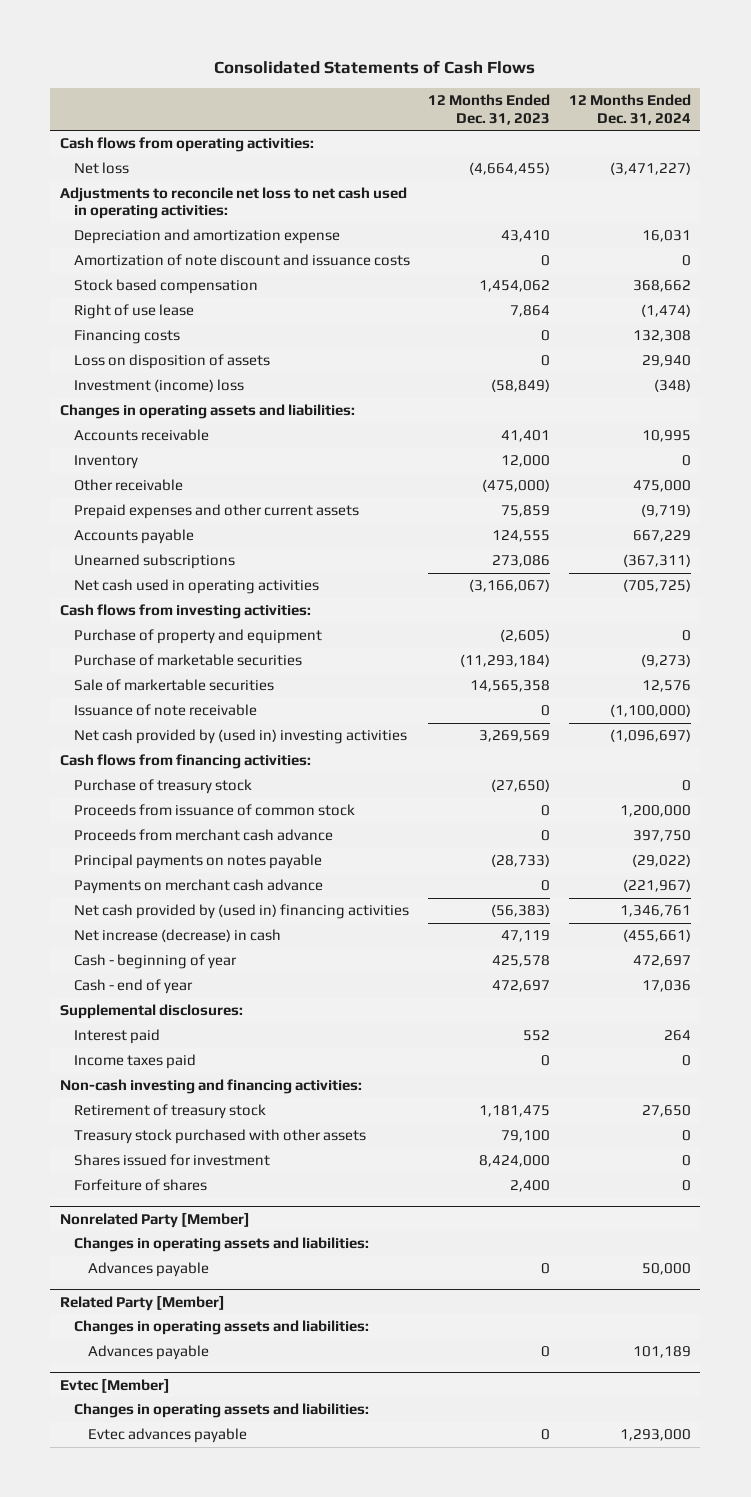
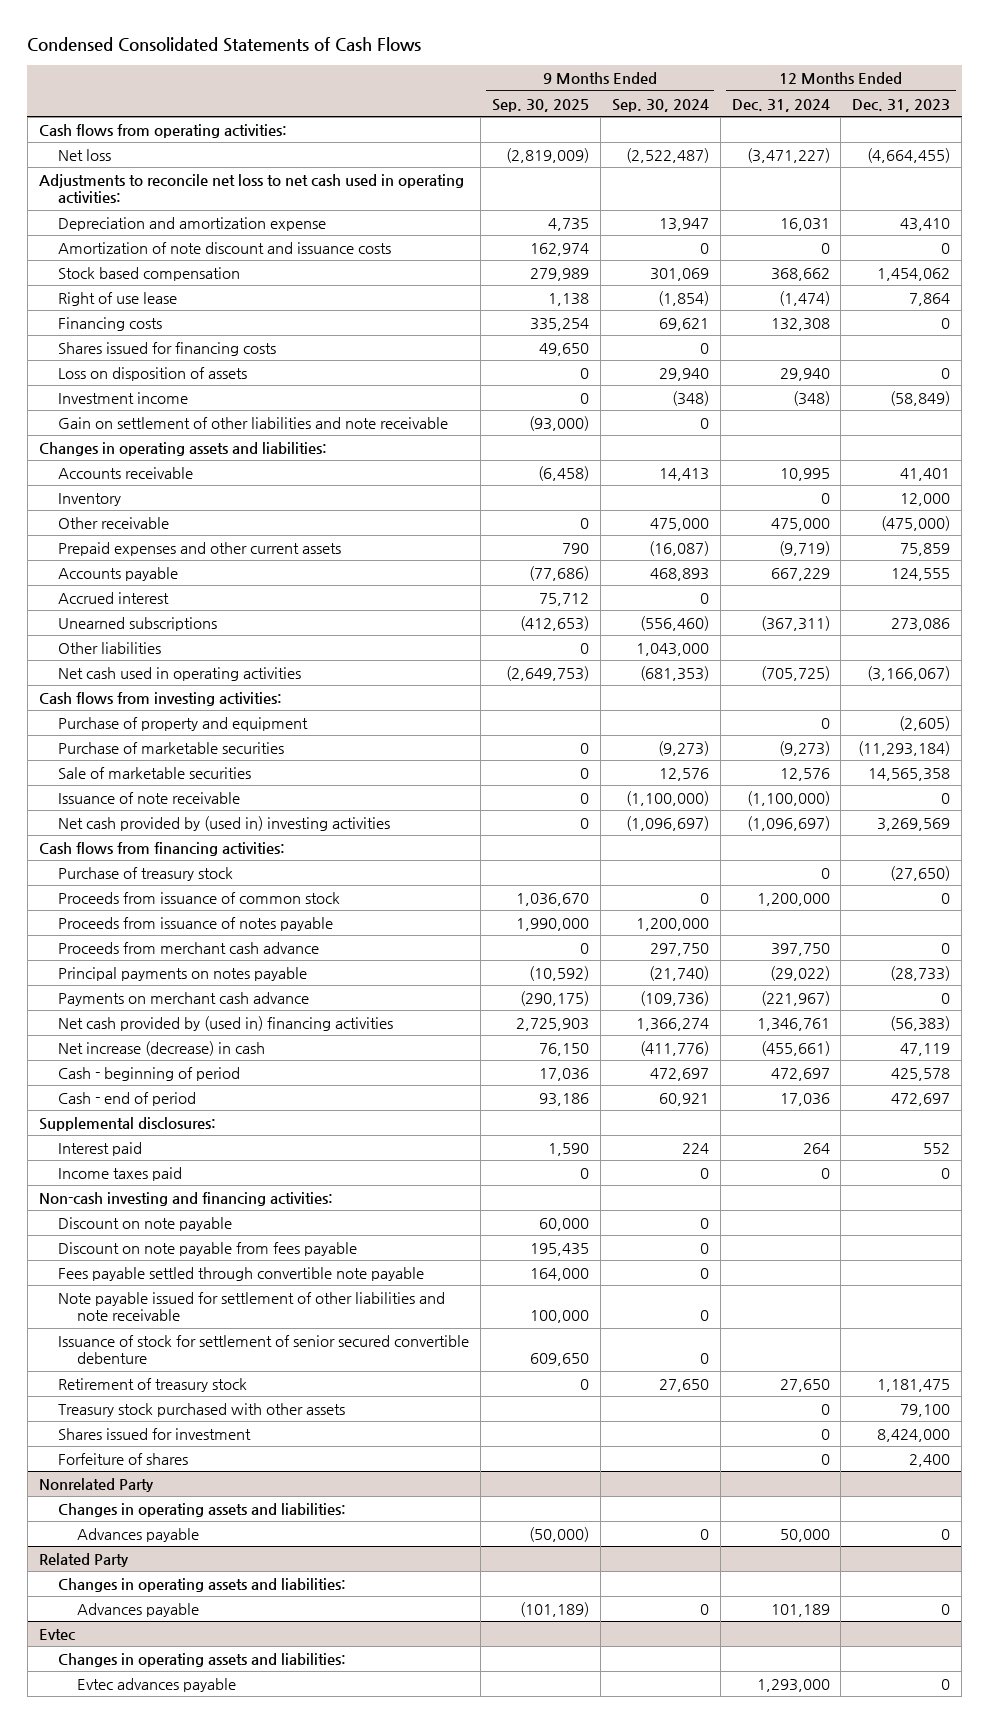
- Consolidated Statements of Cash Flows
+ Condensed Consolidated Statements of Cash Flows
- | 12 Months Ended Dec. 31, 2023 | 12 Months Ended Dec. 31, 2024
+ | 9 Months Ended Sep. 30, 2025 | 9 Months Ended Sep. 30, 2024 | 12 Months Ended Dec. 31, 2024 | 12 Months Ended Dec. 31, 2023
+ Shares issued for financing costs | 49,650 | 0 | |
- Investment (income) loss | (58,849) | (348)
+ Investment income | 0 | (348) | (348) | (58,849)
+ Gain on settlement of other liabilities and note receivable | (93,000) | 0 | |
+ Accrued interest | 75,712 | 0 | |
+ Other liabilities | 0 | 1,043,000 | |
- Sale of markertable securities | 14,565,358 | 12,576
+ Sale of marketable securities | 0 | 12,576 | 12,576 | 14,565,358
+ Proceeds from issuance of notes payable | 1,990,000 | 1,200,000 | |
- Cash - beginning of year | 425,578 | 472,697
- Cash - end of year | 472,697 | 17,036
+ Cash - beginning of period | 17,036 | 472,697 | 472,697 | 425,578
+ Cash - end of period | 93,186 | 60,921 | 17,036 | 472,697
+ Discount on note payable | 60,000 | 0 | |
+ Discount on note payable from fees payable | 195,435 | 0 | |
+ Fees payable settled through convertible note payable | 164,000 | 0 | |
+ Note payable issued for settlement of other liabilities and note receivable | 100,000 | 0 | |
+ Issuance of stock for settlement of senior secured convertible debenture | 609,650 | 0 | |
- Nonrelated Party [Member]
+ Nonrelated Party
- Related Party [Member]
+ Related Party
- Evtec [Member]
+ Evtec

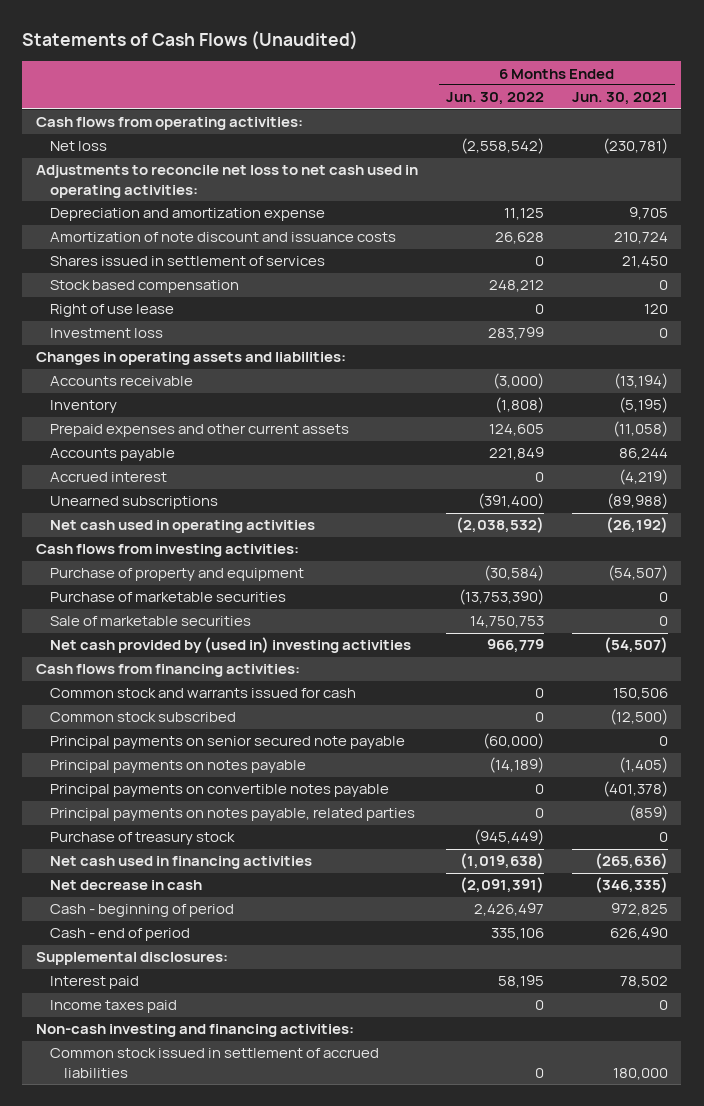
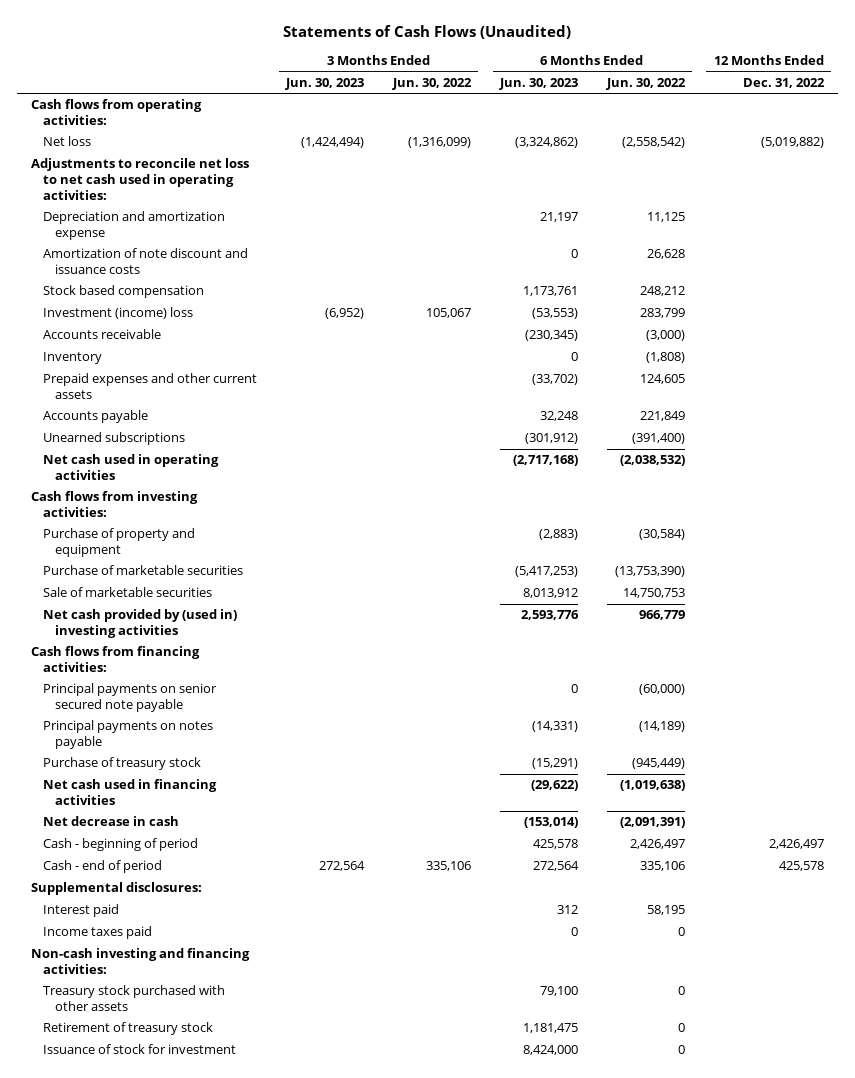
- | 6 Months Ended Jun. 30, 2022 | 6 Months Ended Jun. 30, 2021
+ | 3 Months Ended Jun. 30, 2023 | 3 Months Ended Jun. 30, 2022 | 6 Months Ended Jun. 30, 2023 | 6 Months Ended Jun. 30, 2022 | 12 Months Ended Dec. 31, 2022
- Shares issued in settlement of services | 0 | 21,450
- Right of use lease | 0 | 120
- Investment loss | 283,799 | 0
- Changes in operating assets and liabilities:
+ Investment (income) loss | (6,952) | 105,067 | (53,553) | 283,799 |
- Accrued interest | 0 | (4,219)
- Common stock and warrants issued for cash | 0 | 150,506
- Common stock subscribed | 0 | (12,500)
- Principal payments on convertible notes payable | 0 | (401,378)
- Principal payments on notes payable, related parties | 0 | (859)
- Common stock issued in settlement of accrued liabilities | 0 | 180,000
+ Treasury stock purchased with other assets | | | 79,100 | 0 |
+ Retirement of treasury stock | | | 1,181,475 | 0 |
+ Issuance of stock for investment | | | 8,424,000 | 0 |

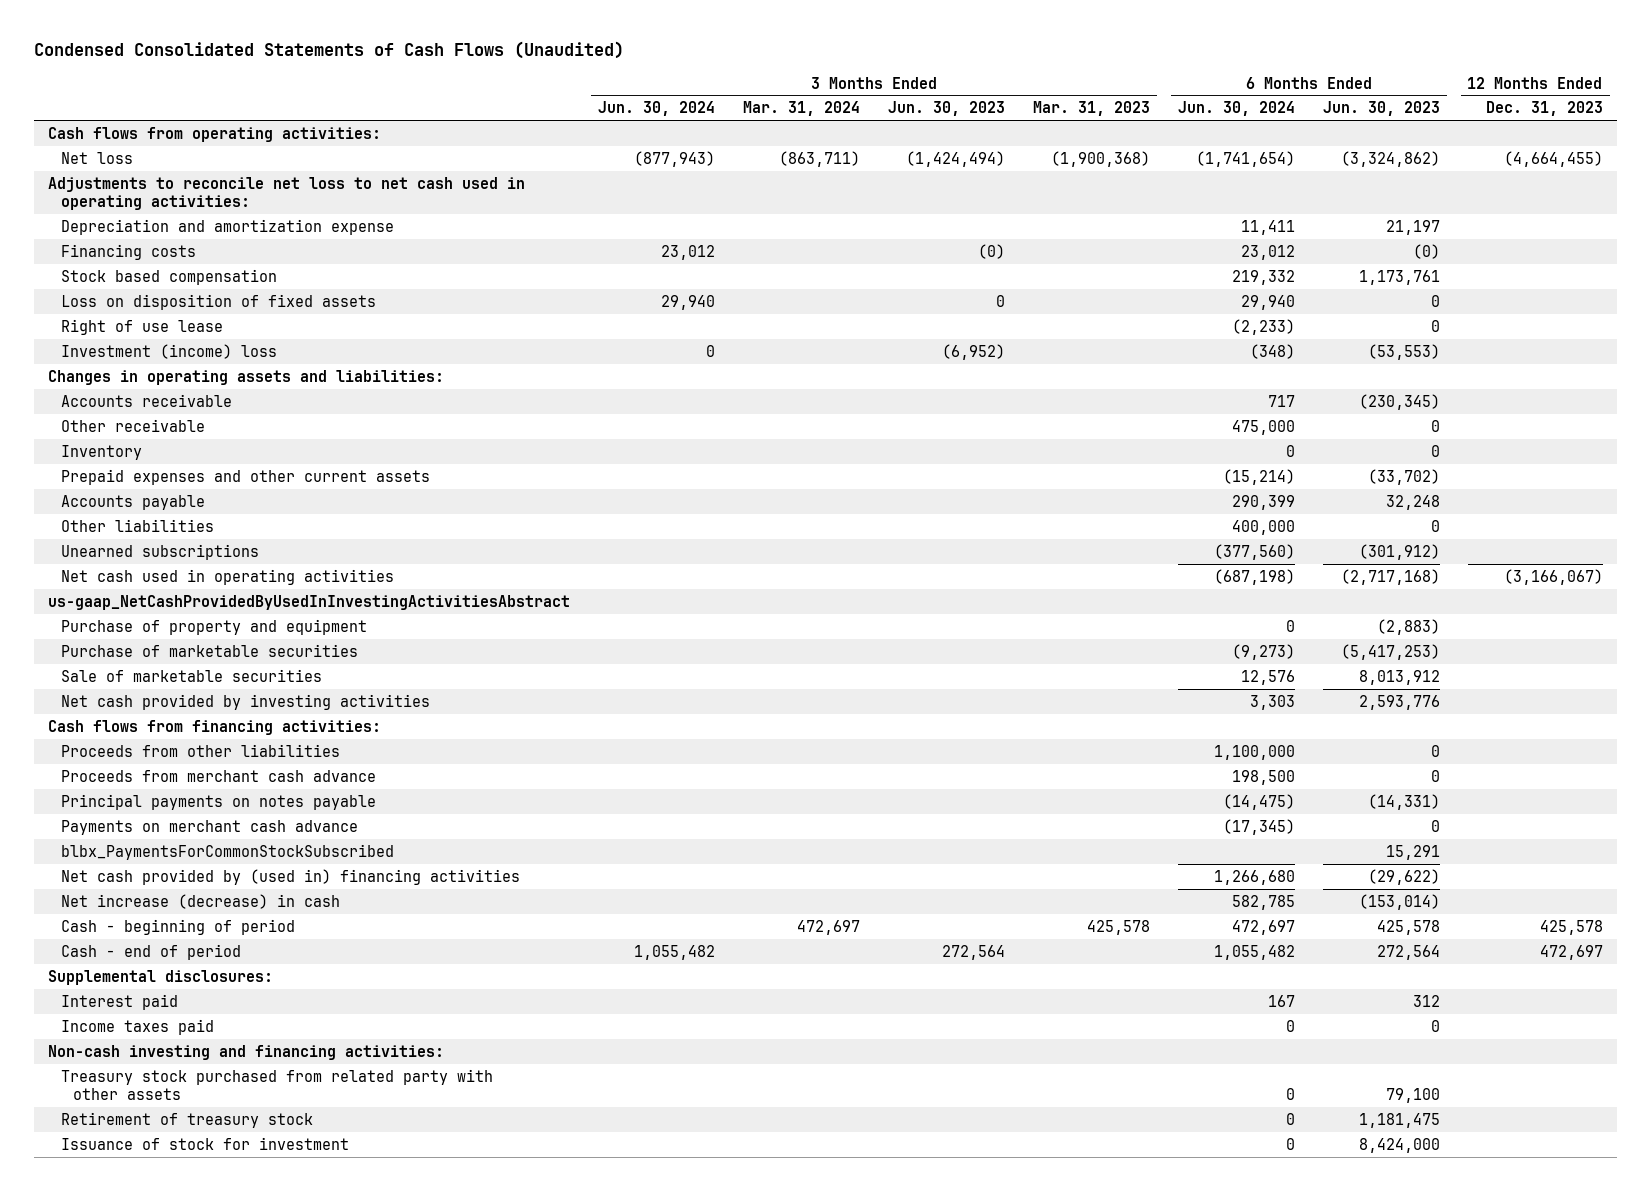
- Statements of Cash Flows (Unaudited)
+ Condensed Consolidated Statements of Cash Flows (Unaudited)
- | 3 Months Ended Jun. 30, 2023 | 3 Months Ended Jun. 30, 2022 | 6 Months Ended Jun. 30, 2023 | 6 Months Ended Jun. 30, 2022 | 12 Months Ended Dec. 31, 2022
+ | 3 Months Ended Jun. 30, 2024 | 3 Months Ended Mar. 31, 2024 | 3 Months Ended Jun. 30, 2023 | 3 Months Ended Mar. 31, 2023 | 6 Months Ended Jun. 30, 2024 | 6 Months Ended Jun. 30, 2023 | 12 Months Ended Dec. 31, 2023
- Amortization of note discount and issuance costs | | | 0 | 26,628 |
+ Financing costs | 23,012 | | (0) | | 23,012 | (0) |
+ Loss on disposition of fixed assets | 29,940 | | 0 | | 29,940 | 0 |
+ Right of use lease | | | | | (2,233) | 0 |
+ Changes in operating assets and liabilities:
+ Other receivable | | | | | 475,000 | 0 |
+ Other liabilities | | | | | 400,000 | 0 |
- Cash flows from investing activities:
+ us-gaap_NetCashProvidedByUsedInInvestingActivitiesAbstract
- Net cash provided by (used in) investing activities | | | 2,593,776 | 966,779 |
+ Net cash provided by investing activities | | | | | 3,303 | 2,593,776 |
- Principal payments on senior secured note payable | | | 0 | (60,000) |
+ Proceeds from other liabilities | | | | | 1,100,000 | 0 |
+ Proceeds from merchant cash advance | | | | | 198,500 | 0 |
- Purchase of treasury stock | | | (15,291) | (945,449) |
- Net cash used in financing activities | | | (29,622) | (1,019,638) |
- Net decrease in cash | | | (153,014) | (2,091,391) |
+ Payments on merchant cash advance | | | | | (17,345) | 0 |
+ blbx_PaymentsForCommonStockSubscribed | | | | | | 15,291 |
+ Net cash provided by (used in) financing activities | | | | | 1,266,680 | (29,622) |
+ Net increase (decrease) in cash | | | | | 582,785 | (153,014) |
- Treasury stock purchased with other assets | | | 79,100 | 0 |
+ Treasury stock purchased from related party with other assets | | | | | 0 | 79,100 |

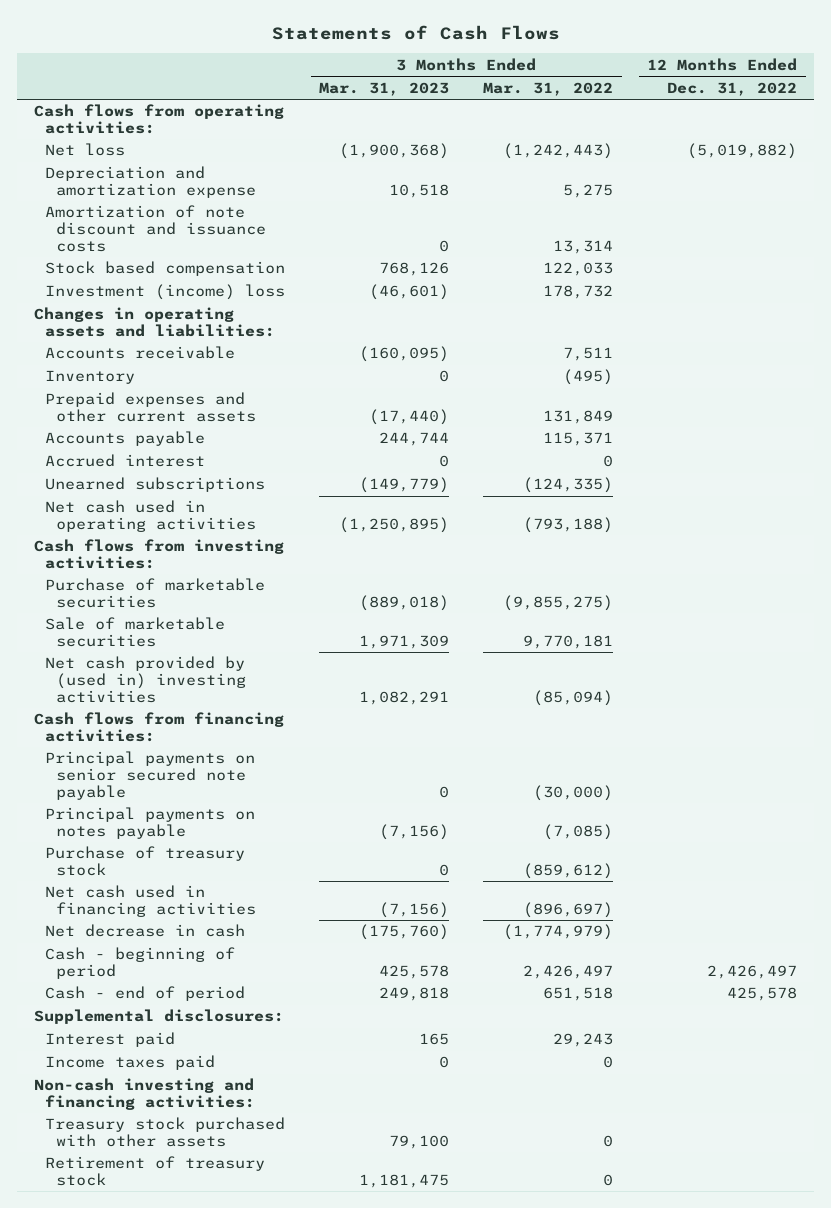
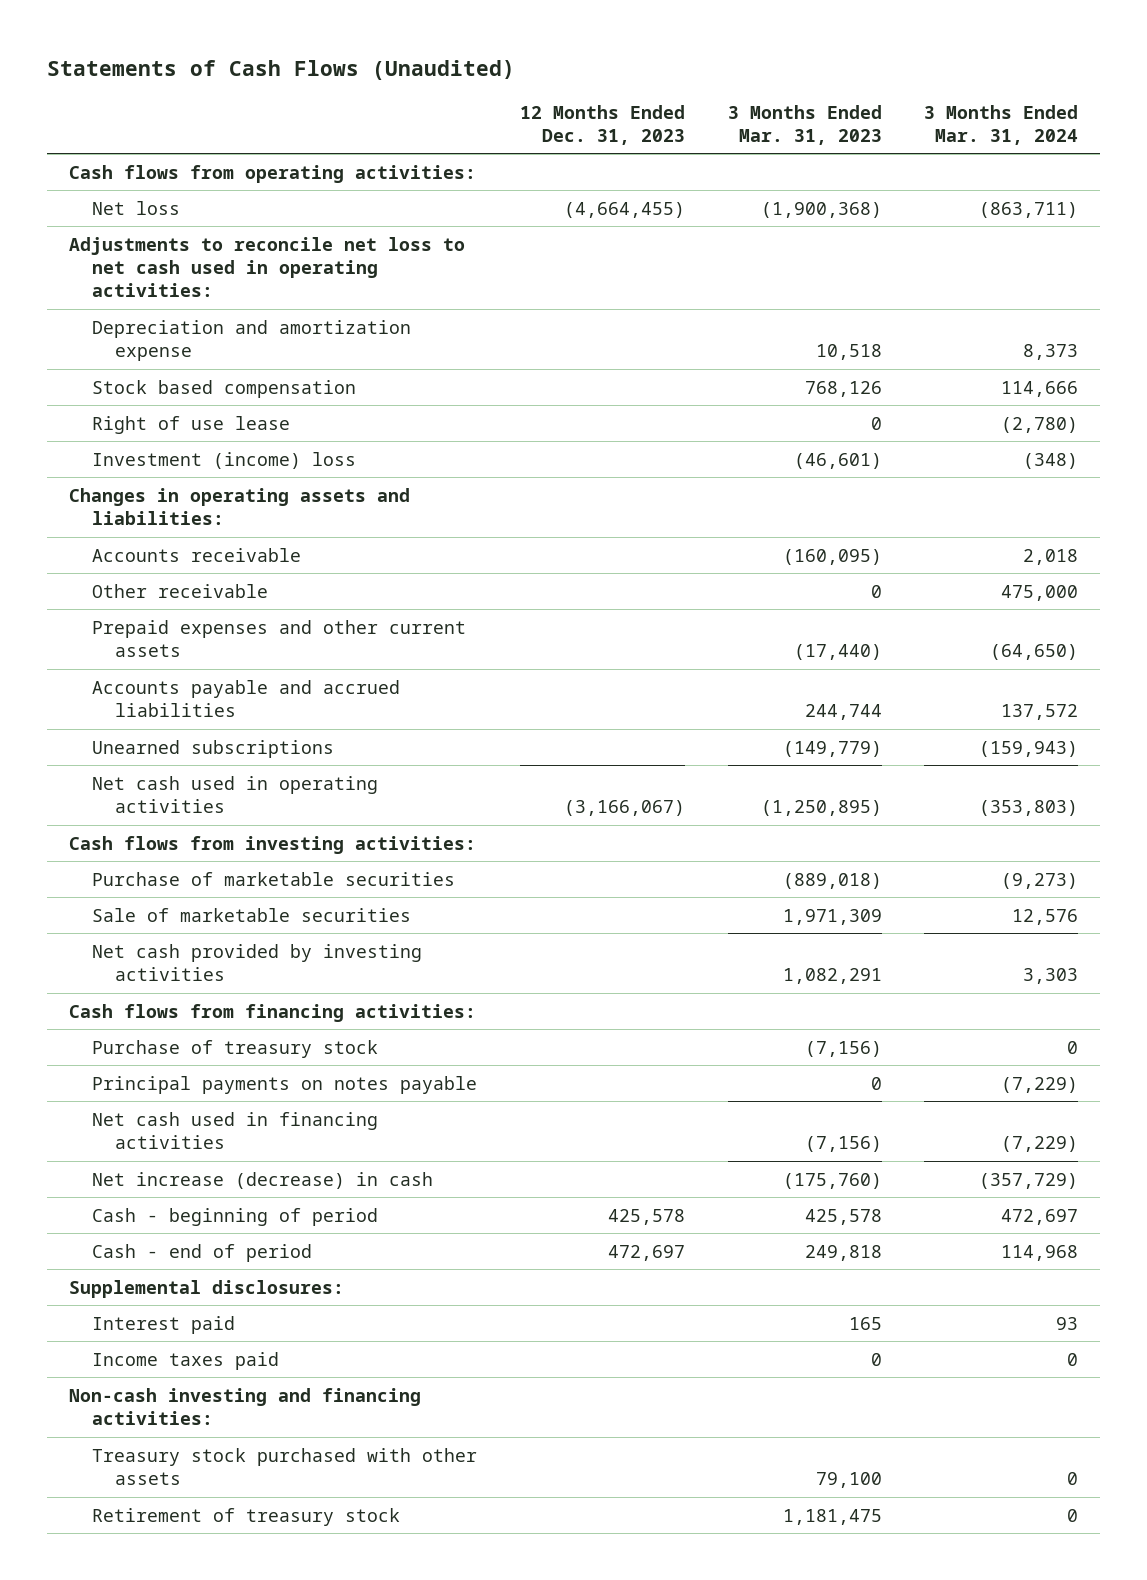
- Statements of Cash Flows
+ Statements of Cash Flows (Unaudited)
- | 3 Months Ended Mar. 31, 2023 | 3 Months Ended Mar. 31, 2022 | 12 Months Ended Dec. 31, 2022
+ | 12 Months Ended Dec. 31, 2023 | 3 Months Ended Mar. 31, 2023 | 3 Months Ended Mar. 31, 2024
+ Adjustments to reconcile net loss to net cash used in operating activities:
- Amortization of note discount and issuance costs | 0 | 13,314 |
+ Right of use lease | | 0 | (2,780)
- Inventory | 0 | (495) |
+ Other receivable | | 0 | 475,000
- Accounts payable | 244,744 | 115,371 |
- Accrued interest | 0 | 0 |
+ Accounts payable and accrued liabilities | | 244,744 | 137,572
- Net cash provided by (used in) investing activities | 1,082,291 | (85,094) |
+ Net cash provided by investing activities | | 1,082,291 | 3,303
- Principal payments on senior secured note payable | 0 | (30,000) |
- Principal payments on notes payable | (7,156) | (7,085) |
- Purchase of treasury stock | 0 | (859,612) |
+ Purchase of treasury stock | | (7,156) | 0
+ Principal payments on notes payable | | 0 | (7,229)
- Net decrease in cash | (175,760) | (1,774,979) |
+ Net increase (decrease) in cash | | (175,760) | (357,729)

